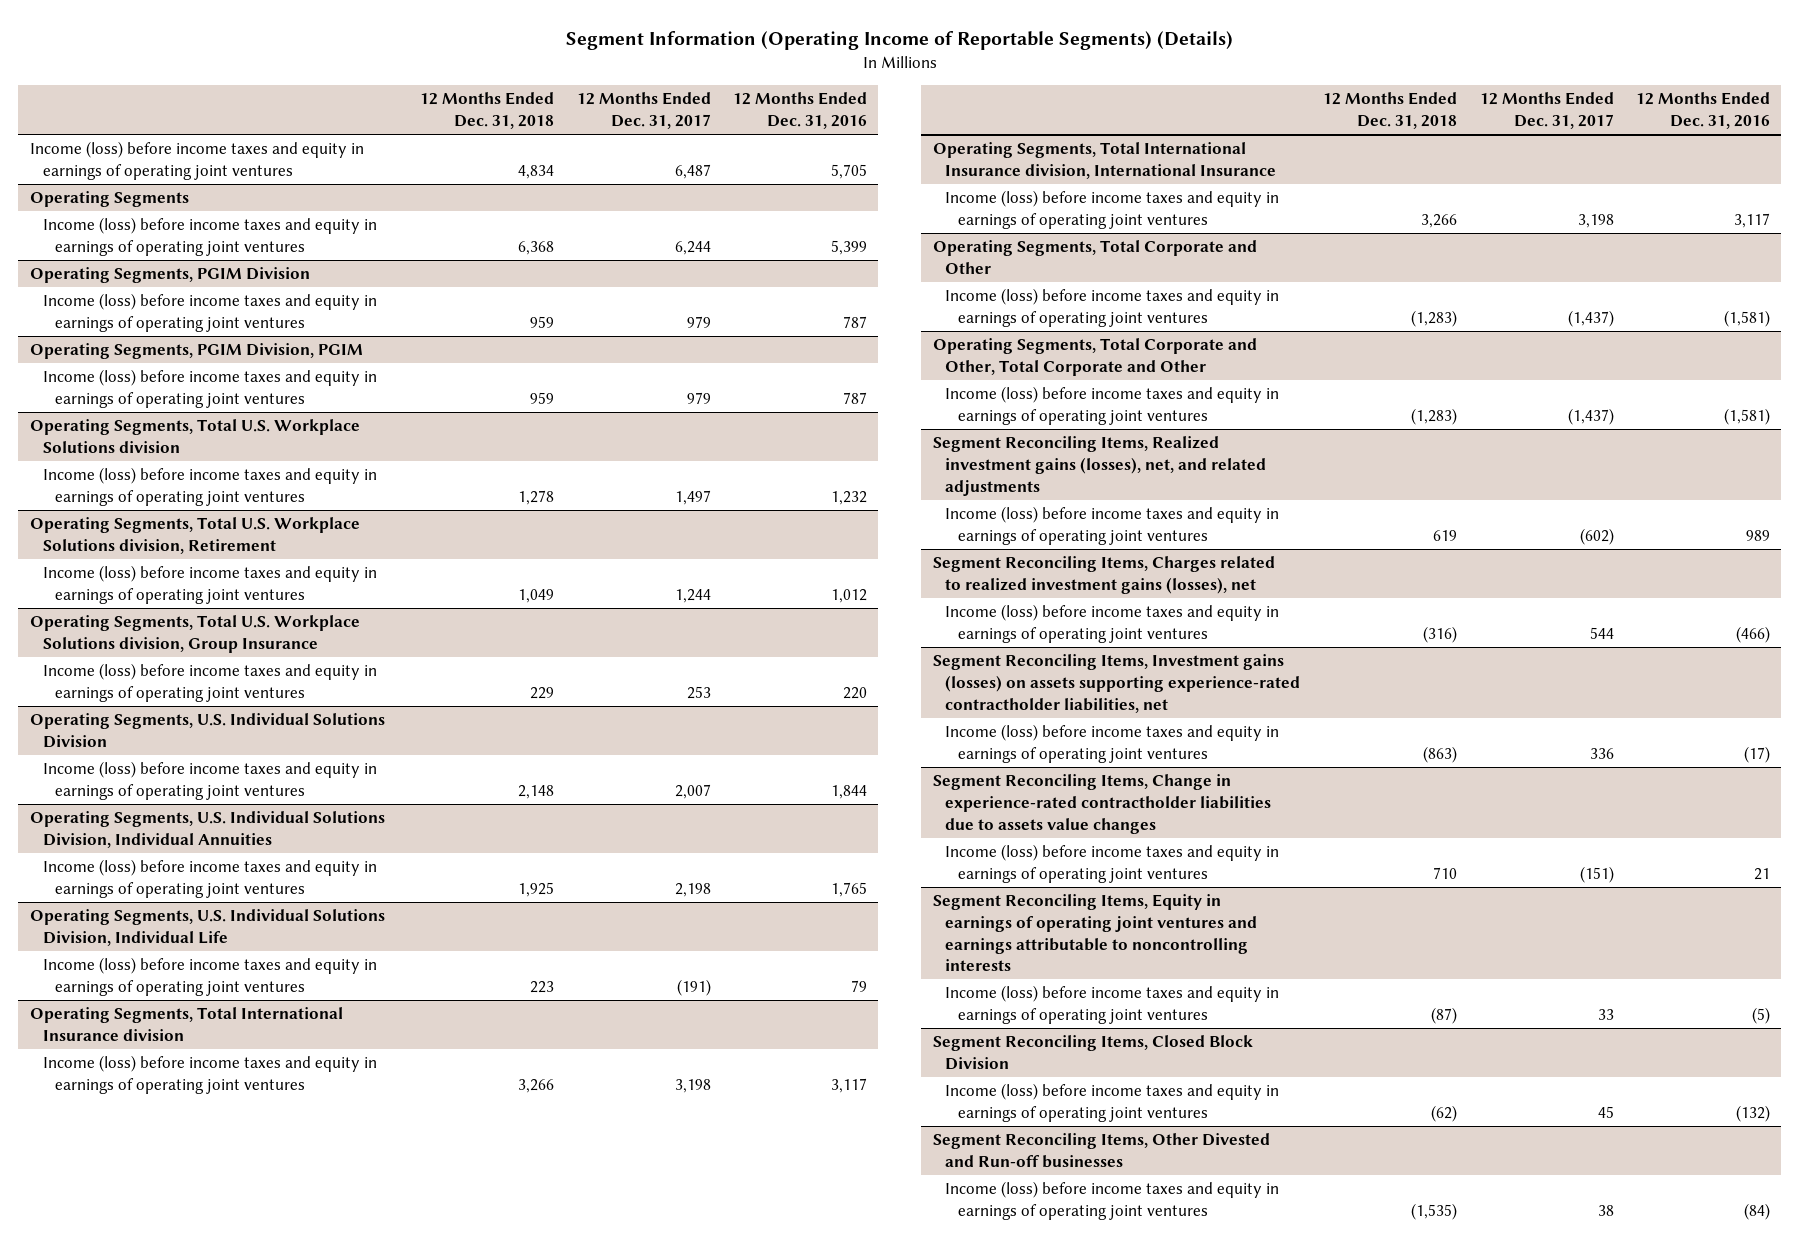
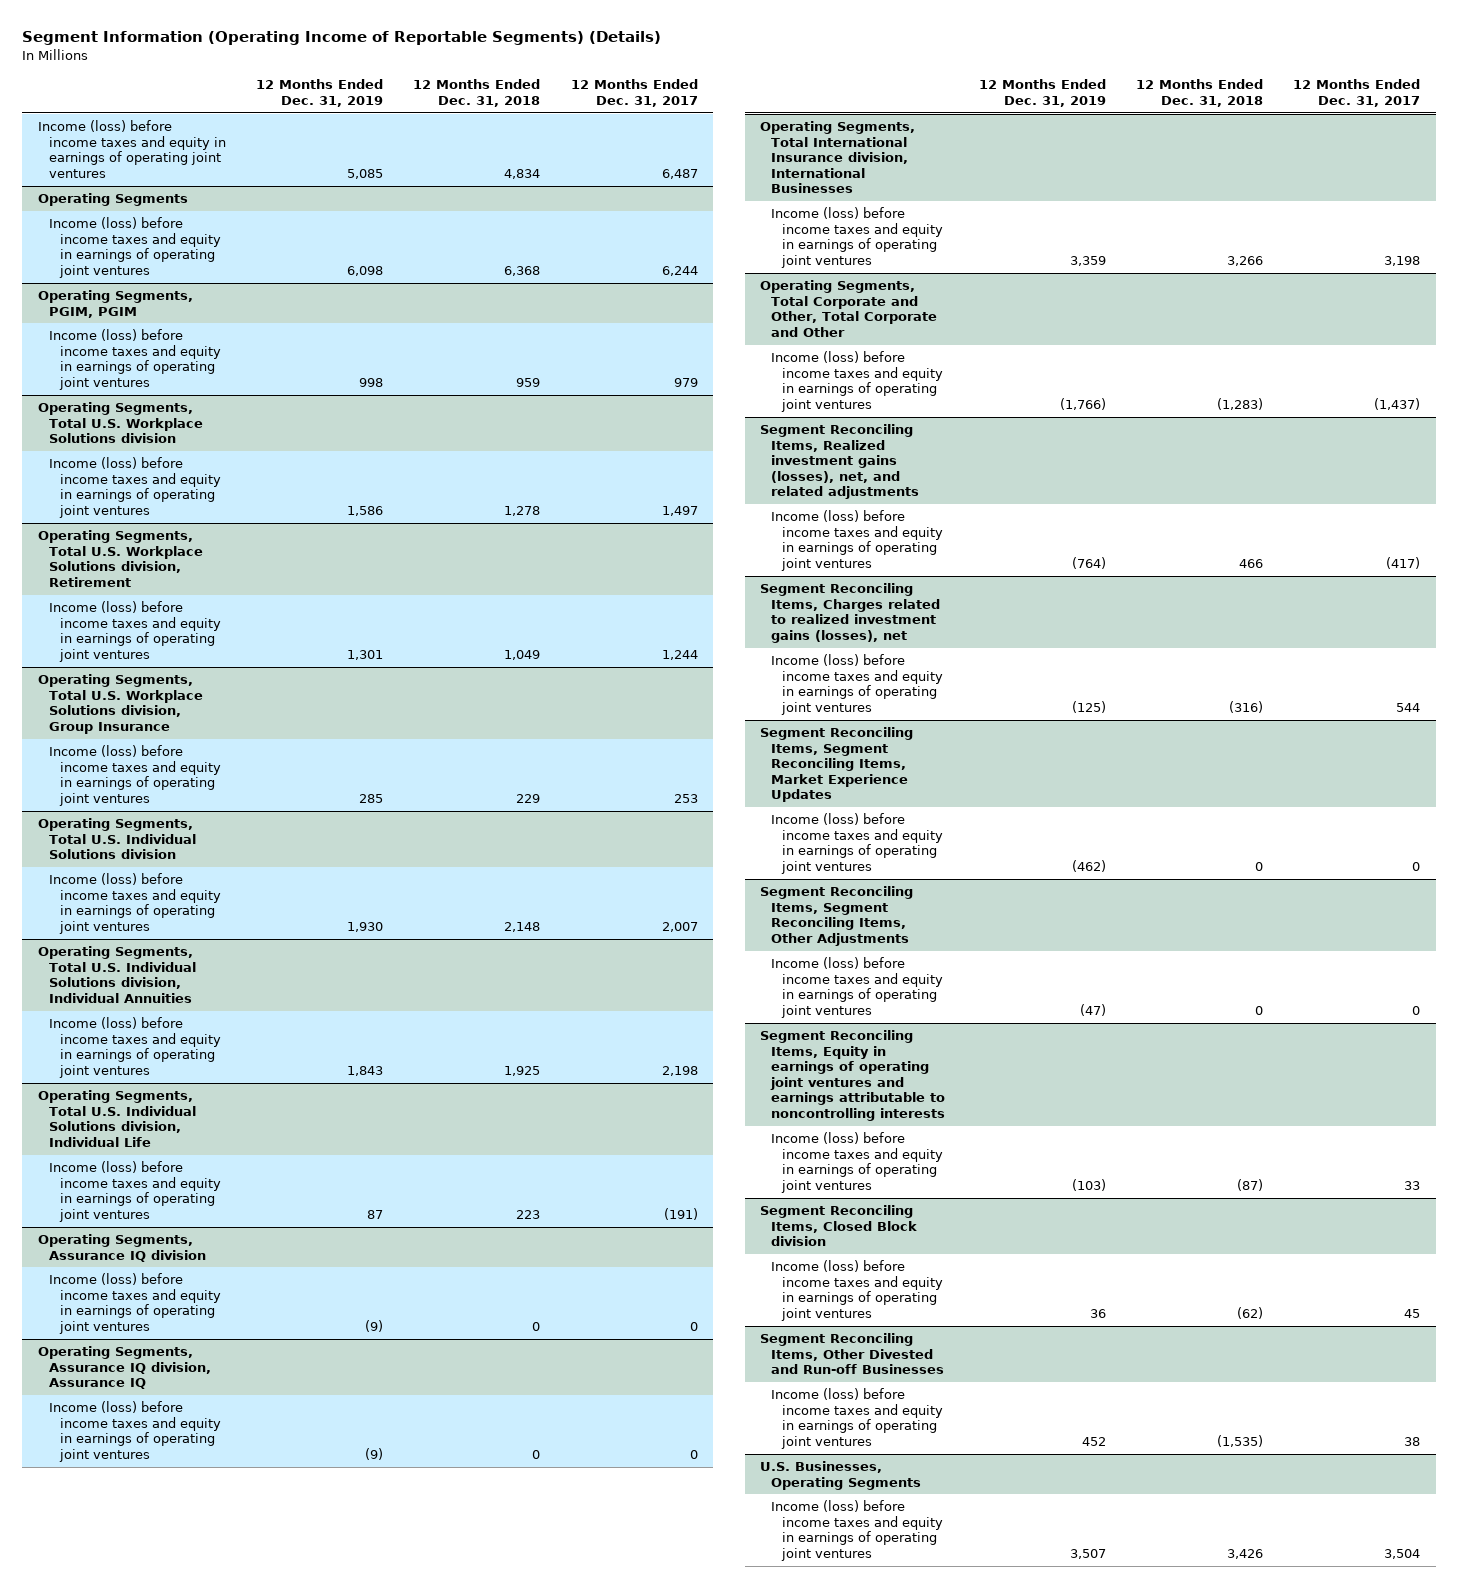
- | 12 Months Ended Dec. 31, 2018 | 12 Months Ended Dec. 31, 2017 | 12 Months Ended Dec. 31, 2016
+ | 12 Months Ended Dec. 31, 2019 | 12 Months Ended Dec. 31, 2018 | 12 Months Ended Dec. 31, 2017
- Operating Segments, PGIM Division
- Income (loss) before income taxes and equity in earnings of operating joint ventures | 959 | 979 | 787
- Operating Segments, PGIM Division, PGIM
+ Operating Segments, PGIM, PGIM
- Operating Segments, U.S. Individual Solutions Division
+ Operating Segments, Total U.S. Individual Solutions division
- Operating Segments, U.S. Individual Solutions Division, Individual Annuities
+ Operating Segments, Total U.S. Individual Solutions division, Individual Annuities
- Operating Segments, U.S. Individual Solutions Division, Individual Life
+ Operating Segments, Total U.S. Individual Solutions division, Individual Life
- Operating Segments, Total International Insurance division
- Income (loss) before income taxes and equity in earnings of operating joint ventures | 3,266 | 3,198 | 3,117
- Operating Segments, Total International Insurance division, International Insurance
+ Operating Segments, Assurance IQ division
+ Income (loss) before income taxes and equity in earnings of operating joint ventures | (9) | 0 | 0
+ Operating Segments, Assurance IQ division, Assurance IQ
+ Income (loss) before income taxes and equity in earnings of operating joint ventures | (9) | 0 | 0
+ Operating Segments, Total International Insurance division, International Businesses
- Operating Segments, Total Corporate and Other
- Income (loss) before income taxes and equity in earnings of operating joint ventures | (1,283) | (1,437) | (1,581)
@ Segment Reconciling Items, Realized investment gains (losses), net, and related adjustments
- Income (loss) before income taxes and equity in earnings of operating joint ventures | 619 | (602) | 989
+ Income (loss) before income taxes and equity in earnings of operating joint ventures | (764) | 466 | (417)
- Segment Reconciling Items, Investment gains (losses) on assets supporting experience-rated contractholder liabilities, net
- Income (loss) before income taxes and equity in earnings of operating joint ventures | (863) | 336 | (17)
- Segment Reconciling Items, Change in experience-rated contractholder liabilities due to assets value changes
- Income (loss) before income taxes and equity in earnings of operating joint ventures | 710 | (151) | 21
+ Segment Reconciling Items, Segment Reconciling Items, Market Experience Updates
+ Income (loss) before income taxes and equity in earnings of operating joint ventures | (462) | 0 | 0
+ Segment Reconciling Items, Segment Reconciling Items, Other Adjustments
+ Income (loss) before income taxes and equity in earnings of operating joint ventures | (47) | 0 | 0
- Segment Reconciling Items, Closed Block Division
+ Segment Reconciling Items, Closed Block division
- Segment Reconciling Items, Other Divested and Run-off businesses
+ Segment Reconciling Items, Other Divested and Run-off Businesses
+ U.S. Businesses, Operating Segments
+ Income (loss) before income taxes and equity in earnings of operating joint ventures | 3,507 | 3,426 | 3,504

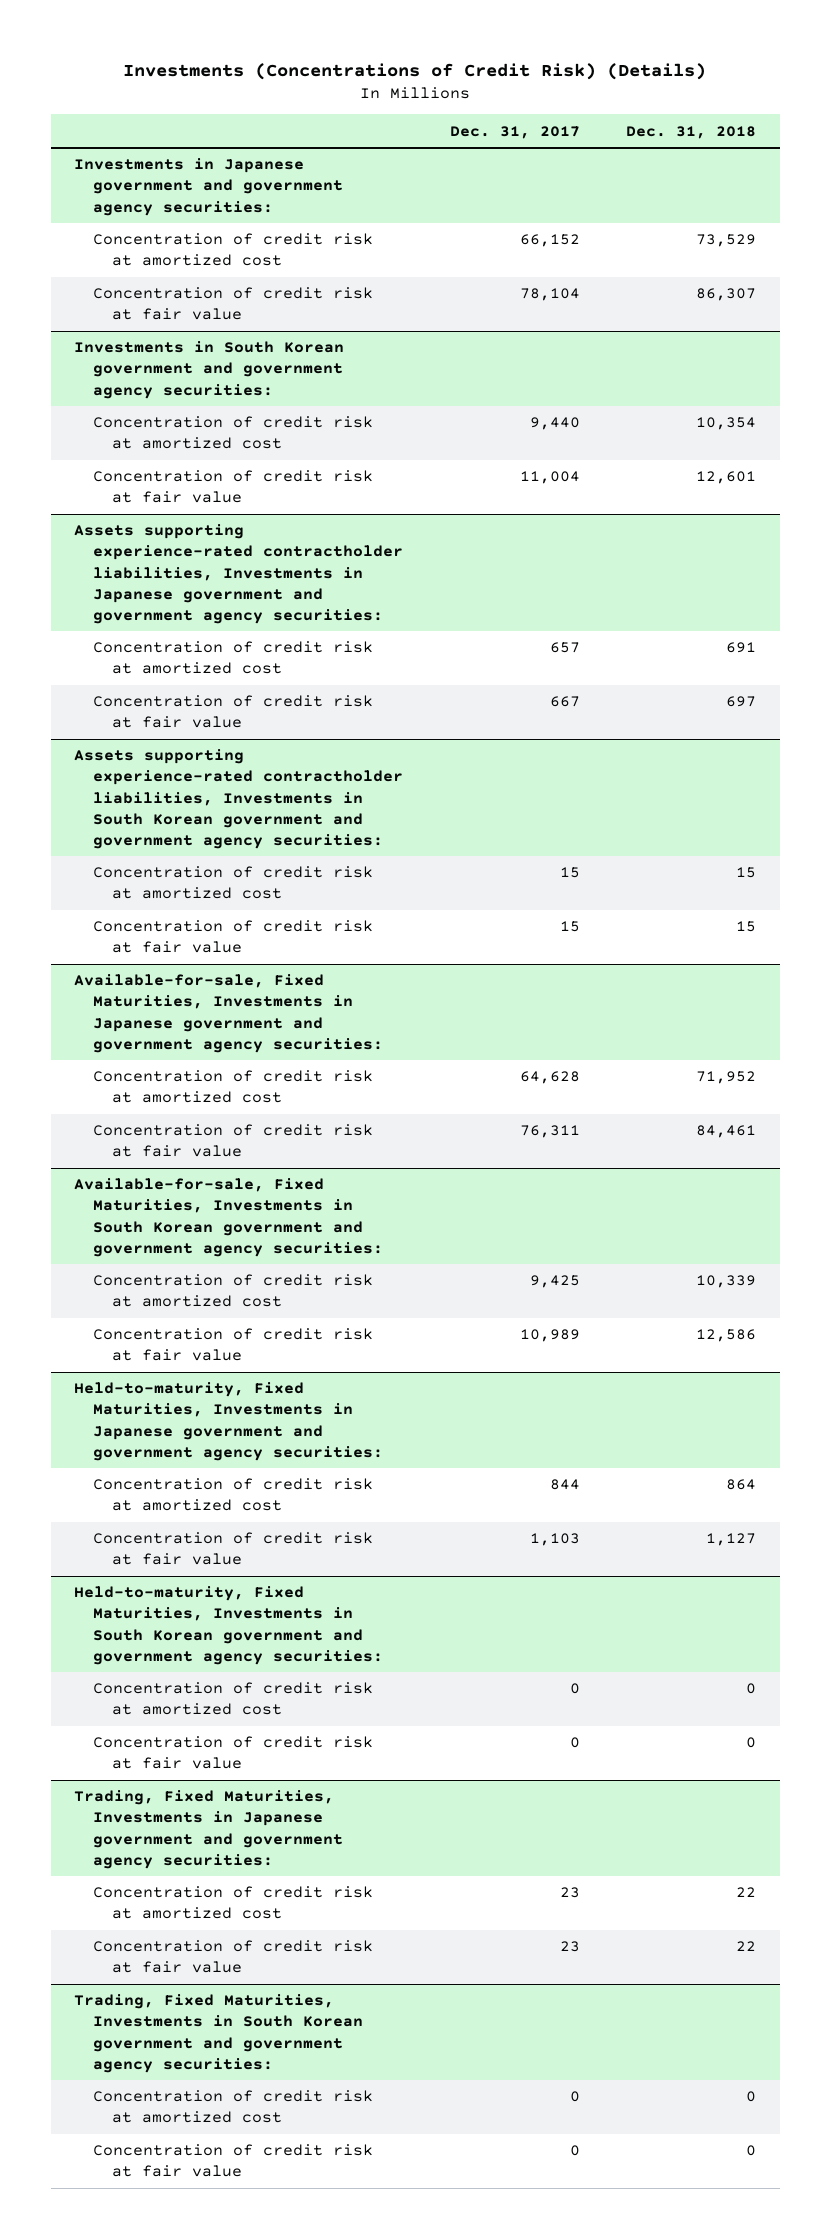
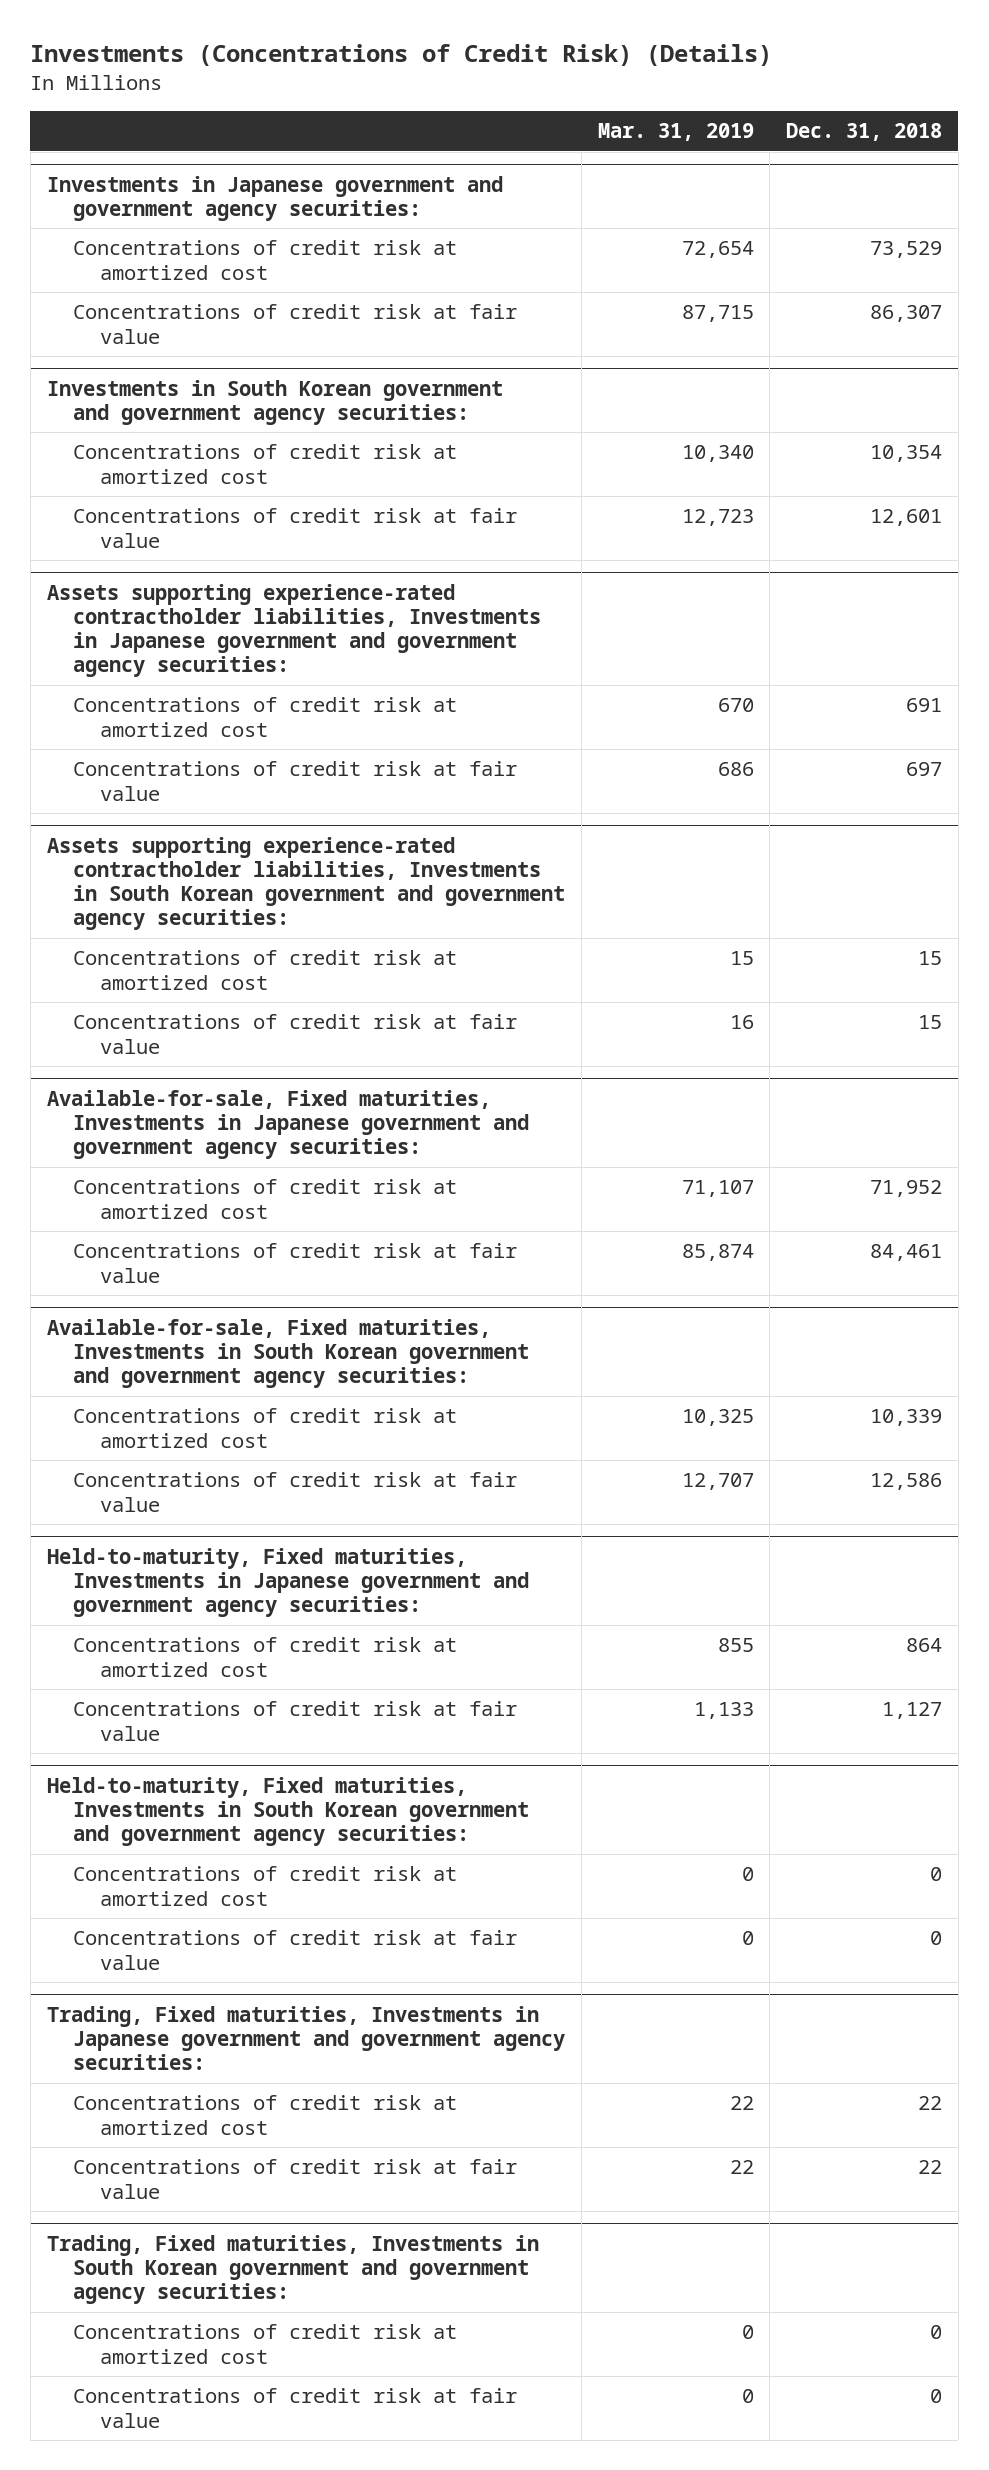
- | Dec. 31, 2017 | Dec. 31, 2018
+ | Mar. 31, 2019 | Dec. 31, 2018
@ Investments in Japanese government and government agency securities:
- Concentration of credit risk at amortized cost | 66,152 | 73,529
- Concentration of credit risk at fair value | 78,104 | 86,307
+ Concentrations of credit risk at amortized cost | 72,654 | 73,529
+ Concentrations of credit risk at fair value | 87,715 | 86,307
@ Investments in South Korean government and government agency securities:
- Concentration of credit risk at amortized cost | 9,440 | 10,354
- Concentration of credit risk at fair value | 11,004 | 12,601
+ Concentrations of credit risk at amortized cost | 10,340 | 10,354
+ Concentrations of credit risk at fair value | 12,723 | 12,601
@ Assets supporting experience-rated contractholder liabilities, Investments in Japanese government and government agency securities:
- Concentration of credit risk at amortized cost | 657 | 691
- Concentration of credit risk at fair value | 667 | 697
+ Concentrations of credit risk at amortized cost | 670 | 691
+ Concentrations of credit risk at fair value | 686 | 697
@ Assets supporting experience-rated contractholder liabilities, Investments in South Korean government and government agency securities:
- Concentration of credit risk at amortized cost | 15 | 15
- Concentration of credit risk at fair value | 15 | 15
- Available-for-sale, Fixed Maturities, Investments in Japanese government and government agency securities:
- Concentration of credit risk at amortized cost | 64,628 | 71,952
- Concentration of credit risk at fair value | 76,311 | 84,461
- Available-for-sale, Fixed Maturities, Investments in South Korean government and government agency securities:
- Concentration of credit risk at amortized cost | 9,425 | 10,339
- Concentration of credit risk at fair value | 10,989 | 12,586
- Held-to-maturity, Fixed Maturities, Investments in Japanese government and government agency securities:
- Concentration of credit risk at amortized cost | 844 | 864
- Concentration of credit risk at fair value | 1,103 | 1,127
- Held-to-maturity, Fixed Maturities, Investments in South Korean government and government agency securities:
- Concentration of credit risk at amortized cost | 0 | 0
- Concentration of credit risk at fair value | 0 | 0
- Trading, Fixed Maturities, Investments in Japanese government and government agency securities:
- Concentration of credit risk at amortized cost | 23 | 22
- Concentration of credit risk at fair value | 23 | 22
- Trading, Fixed Maturities, Investments in South Korean government and government agency securities:
- Concentration of credit risk at amortized cost | 0 | 0
- Concentration of credit risk at fair value | 0 | 0
@ Assets supporting experience-rated contractholder liabilities, Investments in South Korean government and government agency securities:
+ Concentrations of credit risk at amortized cost | 15 | 15
+ Concentrations of credit risk at fair value | 16 | 15
+ Available-for-sale, Fixed maturities, Investments in Japanese government and government agency securities:
+ Concentrations of credit risk at amortized cost | 71,107 | 71,952
+ Concentrations of credit risk at fair value | 85,874 | 84,461
+ Available-for-sale, Fixed maturities, Investments in South Korean government and government agency securities:
+ Concentrations of credit risk at amortized cost | 10,325 | 10,339
+ Concentrations of credit risk at fair value | 12,707 | 12,586
+ Held-to-maturity, Fixed maturities, Investments in Japanese government and government agency securities:
+ Concentrations of credit risk at amortized cost | 855 | 864
+ Concentrations of credit risk at fair value | 1,133 | 1,127
+ Held-to-maturity, Fixed maturities, Investments in South Korean government and government agency securities:
+ Concentrations of credit risk at amortized cost | 0 | 0
+ Concentrations of credit risk at fair value | 0 | 0
+ Trading, Fixed maturities, Investments in Japanese government and government agency securities:
+ Concentrations of credit risk at amortized cost | 22 | 22
+ Concentrations of credit risk at fair value | 22 | 22
+ Trading, Fixed maturities, Investments in South Korean government and government agency securities:
+ Concentrations of credit risk at amortized cost | 0 | 0
+ Concentrations of credit risk at fair value | 0 | 0

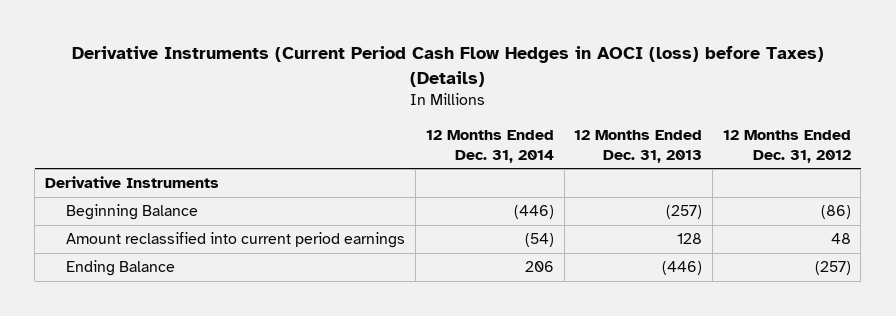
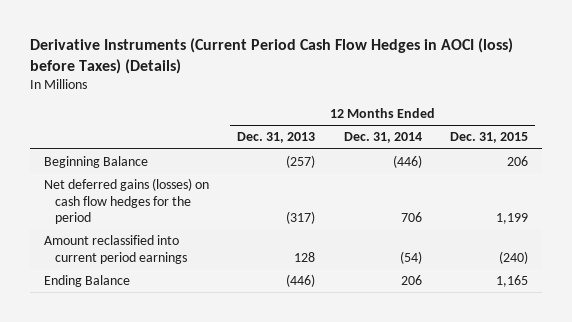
- | 12 Months Ended Dec. 31, 2014 | 12 Months Ended Dec. 31, 2013 | 12 Months Ended Dec. 31, 2012
+ | 12 Months Ended Dec. 31, 2013 | 12 Months Ended Dec. 31, 2014 | 12 Months Ended Dec. 31, 2015
- Derivative Instruments
+ Net deferred gains (losses) on cash flow hedges for the period | (317) | 706 | 1,199

